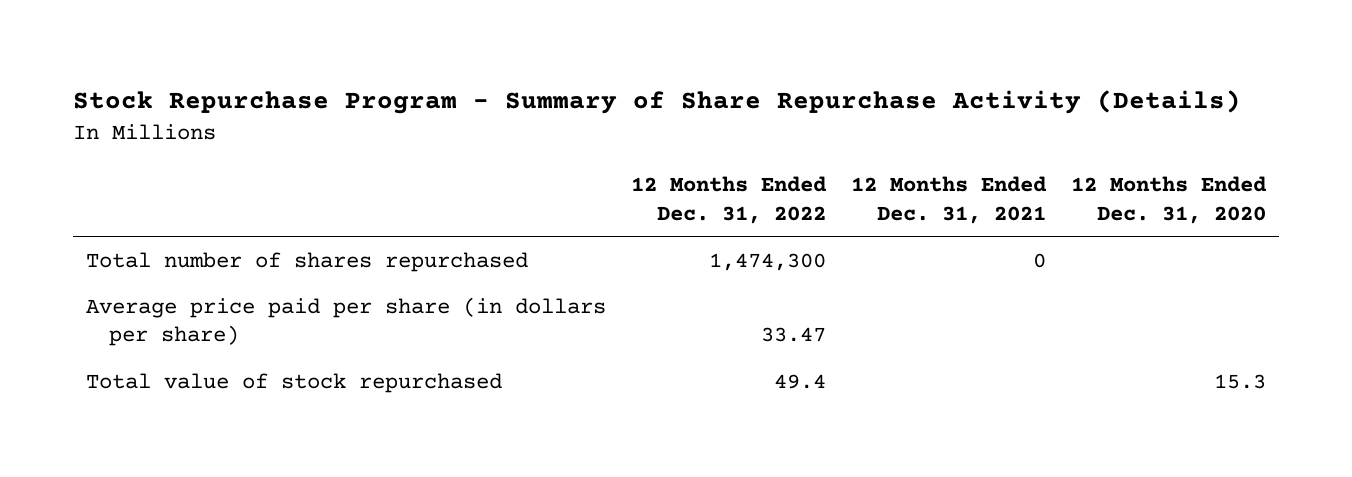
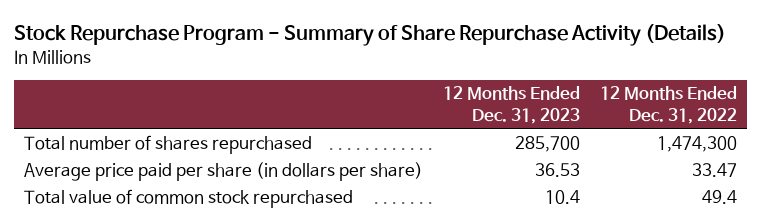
- | 12 Months Ended Dec. 31, 2022 | 12 Months Ended Dec. 31, 2021 | 12 Months Ended Dec. 31, 2020
+ | 12 Months Ended Dec. 31, 2023 | 12 Months Ended Dec. 31, 2022
- Total value of stock repurchased | 49.4 | | 15.3
+ Total value of common stock repurchased | 10.4 | 49.4

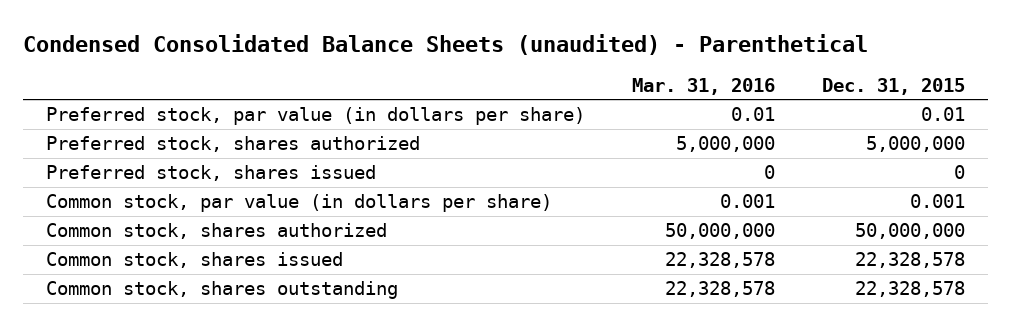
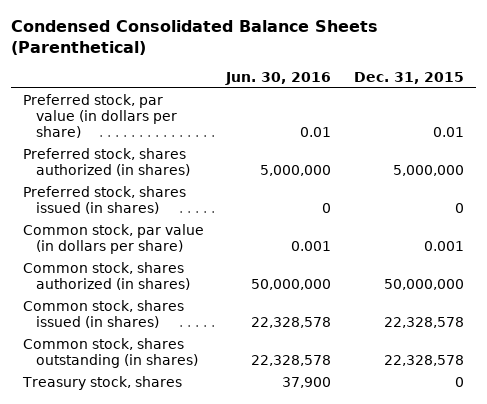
- Condensed Consolidated Balance Sheets (unaudited) - Parenthetical
+ Condensed Consolidated Balance Sheets (Parenthetical)
- | Mar. 31, 2016 | Dec. 31, 2015
+ | Jun. 30, 2016 | Dec. 31, 2015
- Preferred stock, shares authorized | 5,000,000 | 5,000,000
- Preferred stock, shares issued | 0 | 0
+ Preferred stock, shares authorized (in shares) | 5,000,000 | 5,000,000
+ Preferred stock, shares issued (in shares) | 0 | 0
- Common stock, shares authorized | 50,000,000 | 50,000,000
- Common stock, shares issued | 22,328,578 | 22,328,578
- Common stock, shares outstanding | 22,328,578 | 22,328,578
+ Common stock, shares authorized (in shares) | 50,000,000 | 50,000,000
+ Common stock, shares issued (in shares) | 22,328,578 | 22,328,578
+ Common stock, shares outstanding (in shares) | 22,328,578 | 22,328,578
+ Treasury stock, shares | 37,900 | 0

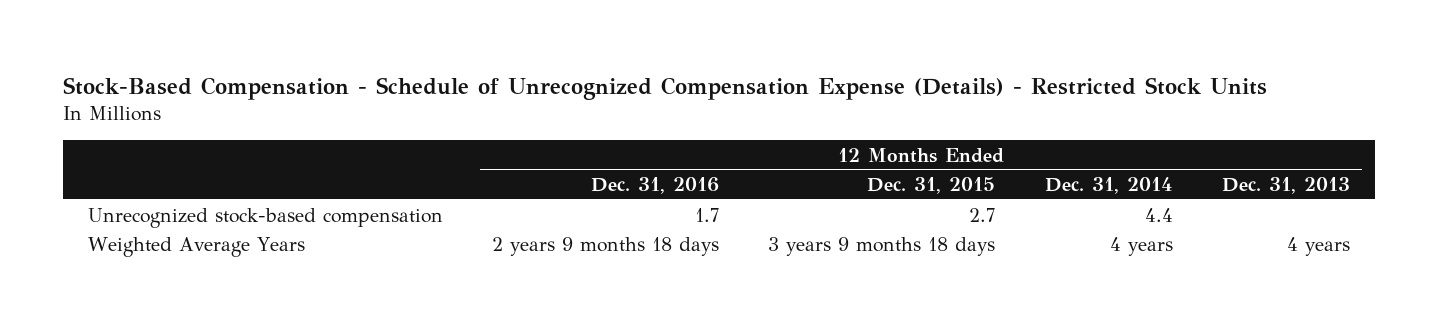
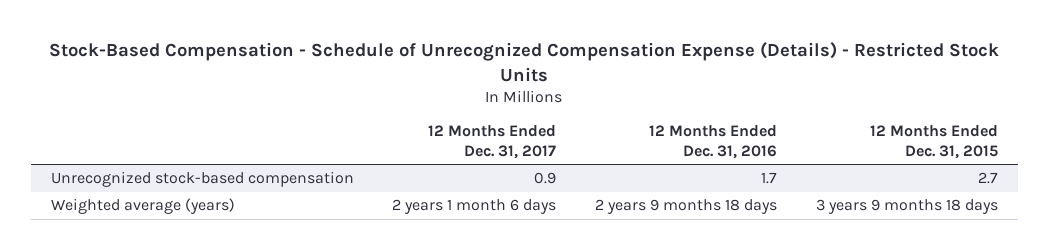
- | 12 Months Ended Dec. 31, 2016 | 12 Months Ended Dec. 31, 2015 | 12 Months Ended Dec. 31, 2014 | 12 Months Ended Dec. 31, 2013
+ | 12 Months Ended Dec. 31, 2017 | 12 Months Ended Dec. 31, 2016 | 12 Months Ended Dec. 31, 2015
- Weighted Average Years | 2 years 9 months 18 days | 3 years 9 months 18 days | 4 years | 4 years
+ Weighted average (years) | 2 years 1 month 6 days | 2 years 9 months 18 days | 3 years 9 months 18 days

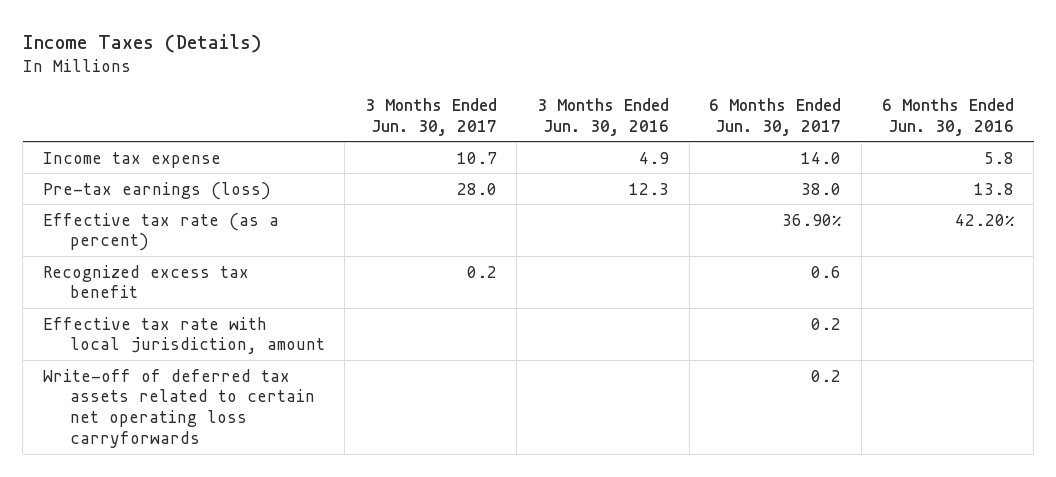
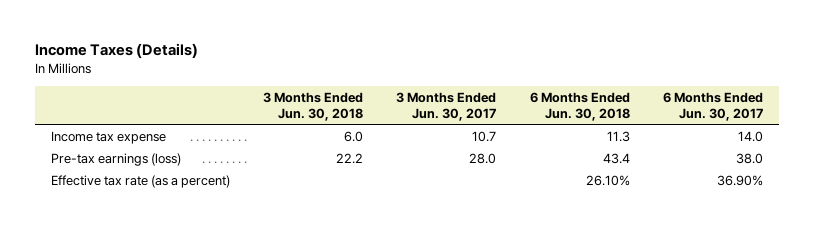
- | 3 Months Ended Jun. 30, 2017 | 3 Months Ended Jun. 30, 2016 | 6 Months Ended Jun. 30, 2017 | 6 Months Ended Jun. 30, 2016
+ | 3 Months Ended Jun. 30, 2018 | 3 Months Ended Jun. 30, 2017 | 6 Months Ended Jun. 30, 2018 | 6 Months Ended Jun. 30, 2017
- Recognized excess tax benefit | 0.2 | | 0.6 |
- Effective tax rate with local jurisdiction, amount | | | 0.2 |
- Write-off of deferred tax assets related to certain net operating loss carryforwards | | | 0.2 |

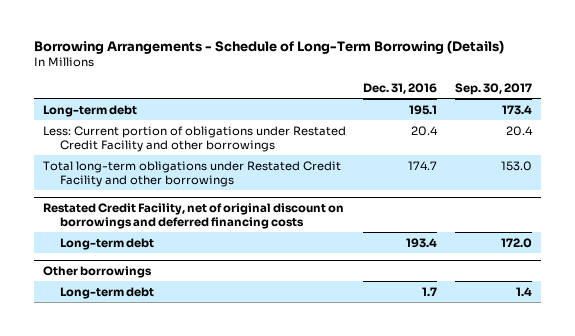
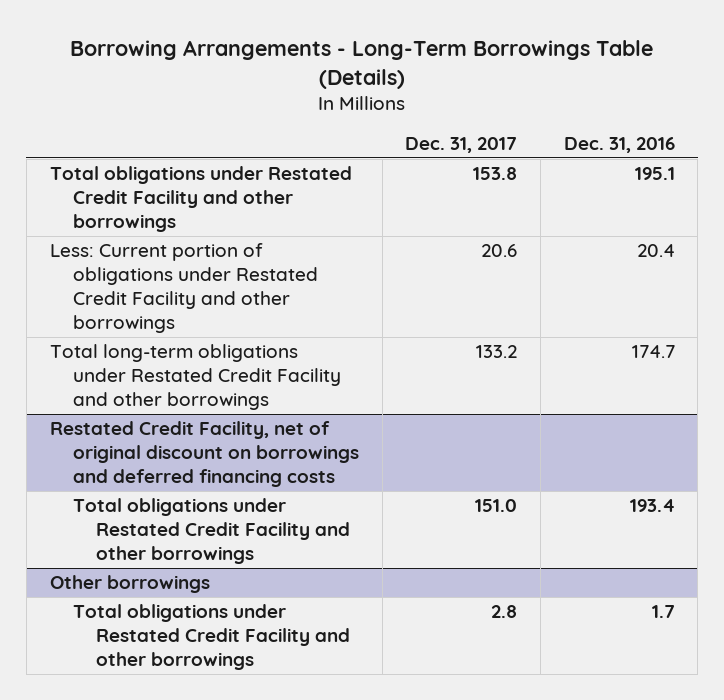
- Borrowing Arrangements - Schedule of Long-Term Borrowing (Details)
+ Borrowing Arrangements - Long-Term Borrowings Table (Details)
- | Dec. 31, 2016 | Sep. 30, 2017
+ | Dec. 31, 2017 | Dec. 31, 2016
- Long-term debt | 195.1 | 173.4
+ Total obligations under Restated Credit Facility and other borrowings | 153.8 | 195.1
@ Restated Credit Facility, net of original discount on borrowings and deferred financing costs
- Long-term debt | 193.4 | 172.0
+ Total obligations under Restated Credit Facility and other borrowings | 151.0 | 193.4
@ Other borrowings
- Long-term debt | 1.7 | 1.4
+ Total obligations under Restated Credit Facility and other borrowings | 2.8 | 1.7

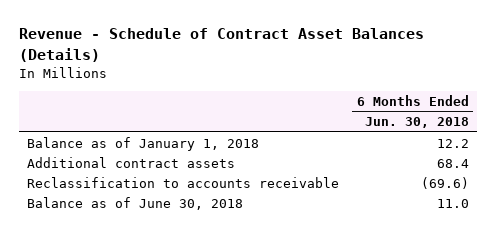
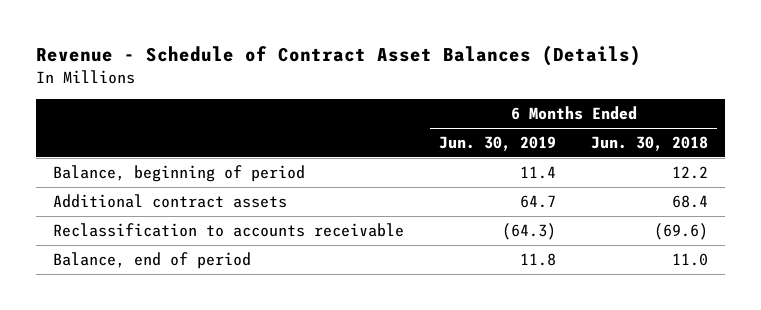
- | 6 Months Ended Jun. 30, 2018
+ | 6 Months Ended Jun. 30, 2019 | 6 Months Ended Jun. 30, 2018
- Balance as of January 1, 2018 | 12.2
+ Balance, beginning of period | 11.4 | 12.2
- Balance as of June 30, 2018 | 11.0
+ Balance, end of period | 11.8 | 11.0

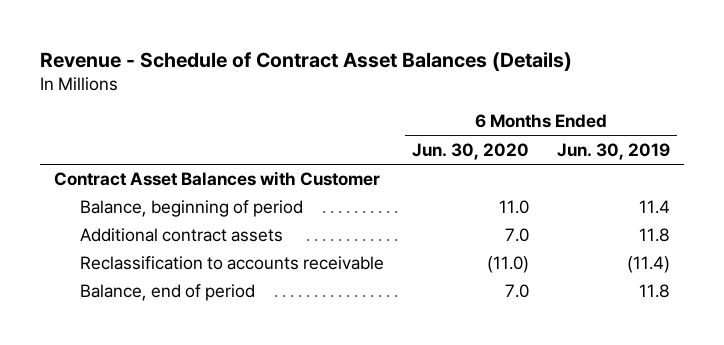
- | 6 Months Ended Jun. 30, 2019 | 6 Months Ended Jun. 30, 2018
+ | 6 Months Ended Jun. 30, 2020 | 6 Months Ended Jun. 30, 2019
+ Contract Asset Balances with Customer
- Additional contract assets | 64.7 | 68.4
- Reclassification to accounts receivable | (64.3) | (69.6)
+ Additional contract assets | 7.0 | 11.8
+ Reclassification to accounts receivable | (11.0) | (11.4)

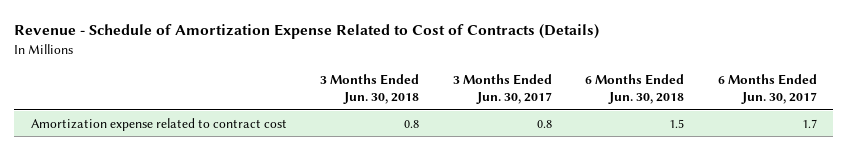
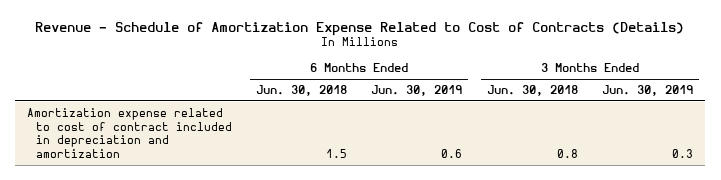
- | 3 Months Ended Jun. 30, 2018 | 3 Months Ended Jun. 30, 2017 | 6 Months Ended Jun. 30, 2018 | 6 Months Ended Jun. 30, 2017
+ | 6 Months Ended Jun. 30, 2018 | 6 Months Ended Jun. 30, 2019 | 3 Months Ended Jun. 30, 2018 | 3 Months Ended Jun. 30, 2019
- Amortization expense related to contract cost | 0.8 | 0.8 | 1.5 | 1.7
+ Amortization expense related to cost of contract included in depreciation and amortization | 1.5 | 0.6 | 0.8 | 0.3

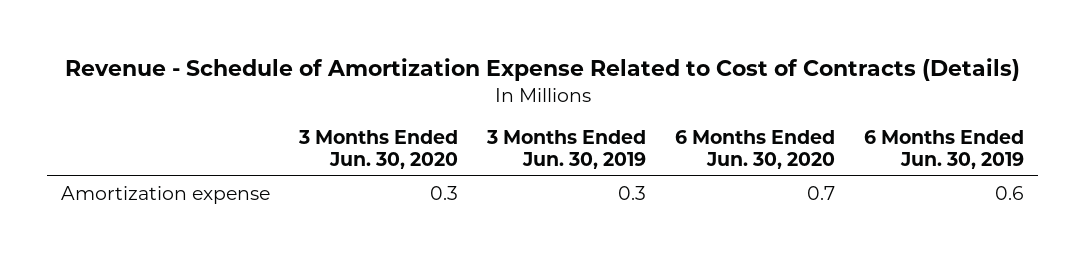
- | 6 Months Ended Jun. 30, 2018 | 6 Months Ended Jun. 30, 2019 | 3 Months Ended Jun. 30, 2018 | 3 Months Ended Jun. 30, 2019
+ | 3 Months Ended Jun. 30, 2020 | 3 Months Ended Jun. 30, 2019 | 6 Months Ended Jun. 30, 2020 | 6 Months Ended Jun. 30, 2019
- Amortization expense related to cost of contract included in depreciation and amortization | 1.5 | 0.6 | 0.8 | 0.3
+ Amortization expense | 0.3 | 0.3 | 0.7 | 0.6

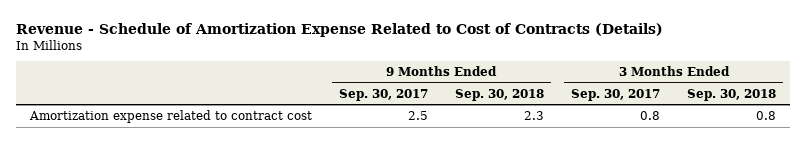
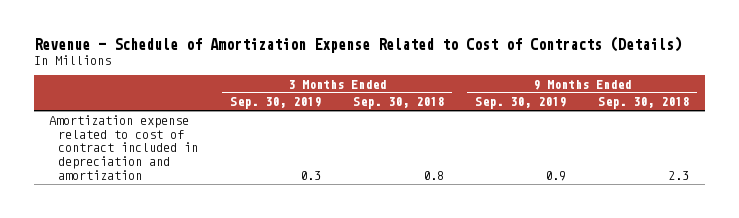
- | 9 Months Ended Sep. 30, 2017 | 9 Months Ended Sep. 30, 2018 | 3 Months Ended Sep. 30, 2017 | 3 Months Ended Sep. 30, 2018
+ | 3 Months Ended Sep. 30, 2019 | 3 Months Ended Sep. 30, 2018 | 9 Months Ended Sep. 30, 2019 | 9 Months Ended Sep. 30, 2018
- Amortization expense related to contract cost | 2.5 | 2.3 | 0.8 | 0.8
+ Amortization expense related to cost of contract included in depreciation and amortization | 0.3 | 0.8 | 0.9 | 2.3

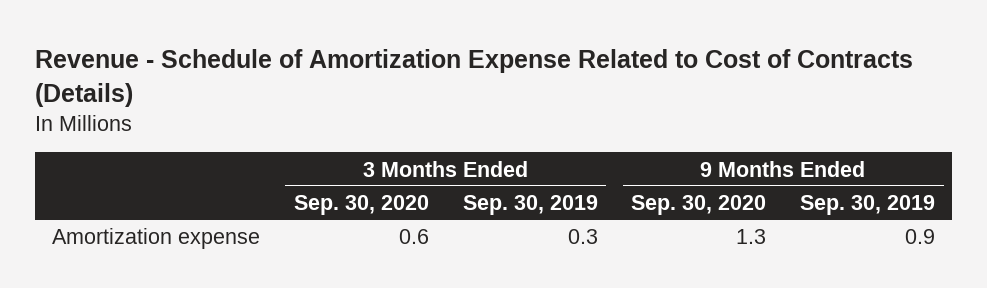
- | 3 Months Ended Sep. 30, 2019 | 3 Months Ended Sep. 30, 2018 | 9 Months Ended Sep. 30, 2019 | 9 Months Ended Sep. 30, 2018
+ | 3 Months Ended Sep. 30, 2020 | 3 Months Ended Sep. 30, 2019 | 9 Months Ended Sep. 30, 2020 | 9 Months Ended Sep. 30, 2019
- Amortization expense related to cost of contract included in depreciation and amortization | 0.3 | 0.8 | 0.9 | 2.3
+ Amortization expense | 0.6 | 0.3 | 1.3 | 0.9

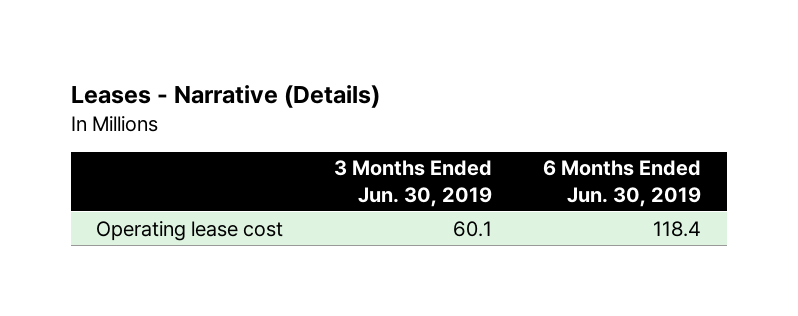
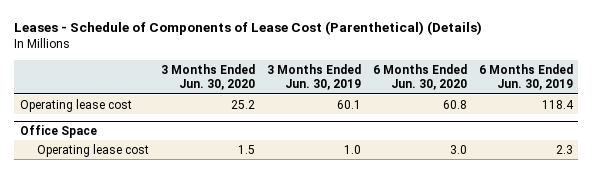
- Leases - Narrative (Details)
+ Leases - Schedule of Components of Lease Cost (Parenthetical) (Details)
- | 3 Months Ended Jun. 30, 2019 | 6 Months Ended Jun. 30, 2019
+ | 3 Months Ended Jun. 30, 2020 | 3 Months Ended Jun. 30, 2019 | 6 Months Ended Jun. 30, 2020 | 6 Months Ended Jun. 30, 2019
+ Office Space
+ Operating lease cost | 1.5 | 1.0 | 3.0 | 2.3

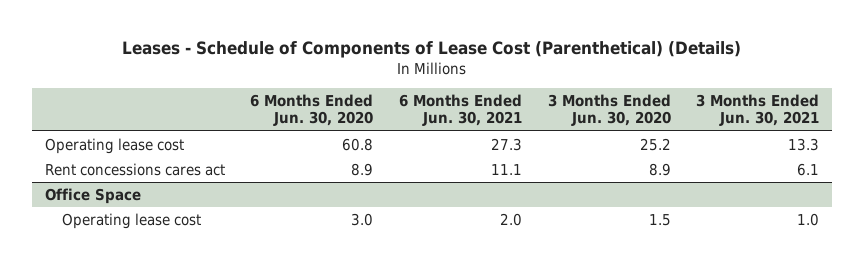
- | 3 Months Ended Jun. 30, 2020 | 3 Months Ended Jun. 30, 2019 | 6 Months Ended Jun. 30, 2020 | 6 Months Ended Jun. 30, 2019
+ | 6 Months Ended Jun. 30, 2020 | 6 Months Ended Jun. 30, 2021 | 3 Months Ended Jun. 30, 2020 | 3 Months Ended Jun. 30, 2021
+ Rent concessions cares act | 8.9 | 11.1 | 8.9 | 6.1

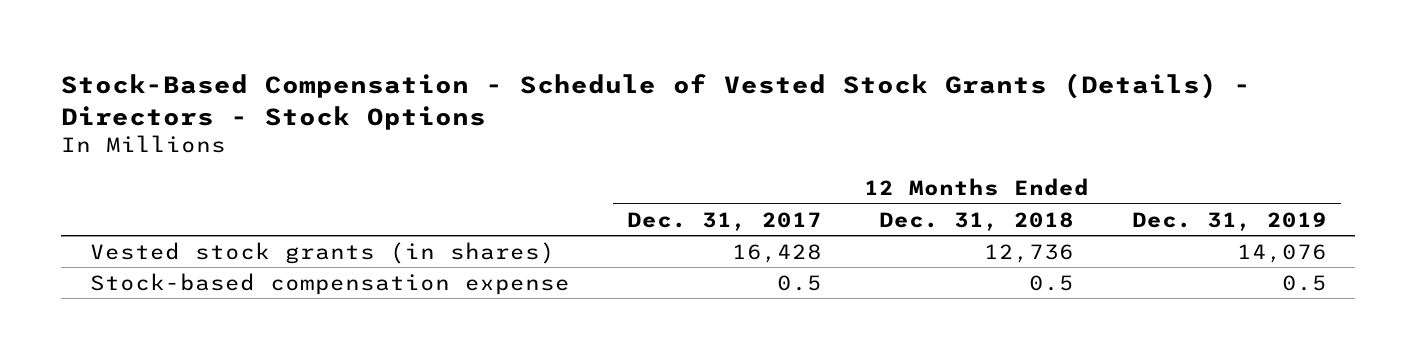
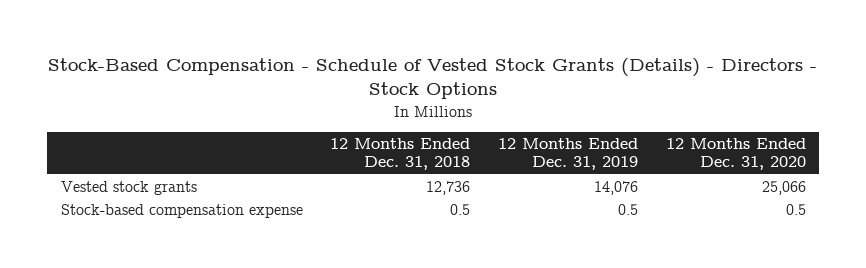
- | 12 Months Ended Dec. 31, 2017 | 12 Months Ended Dec. 31, 2018 | 12 Months Ended Dec. 31, 2019
+ | 12 Months Ended Dec. 31, 2018 | 12 Months Ended Dec. 31, 2019 | 12 Months Ended Dec. 31, 2020
- Vested stock grants (in shares) | 16,428 | 12,736 | 14,076
+ Vested stock grants | 12,736 | 14,076 | 25,066

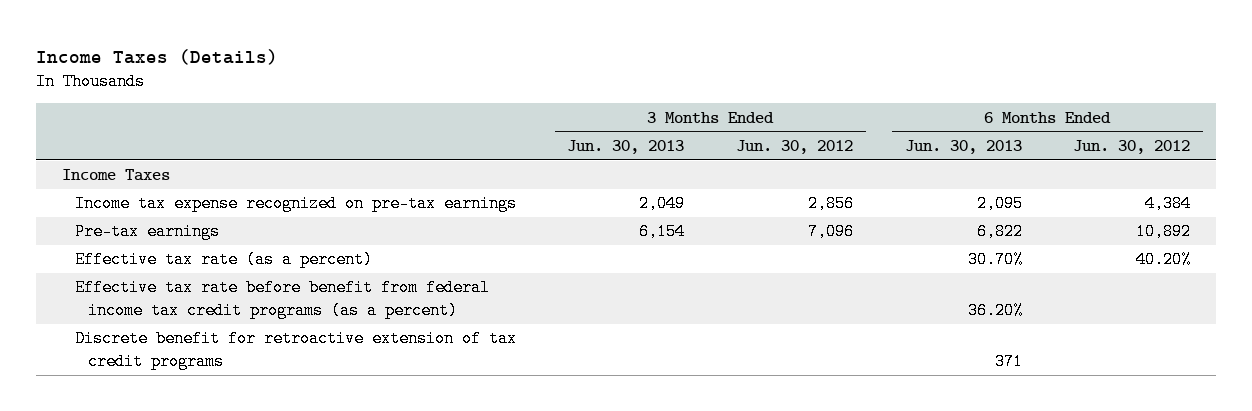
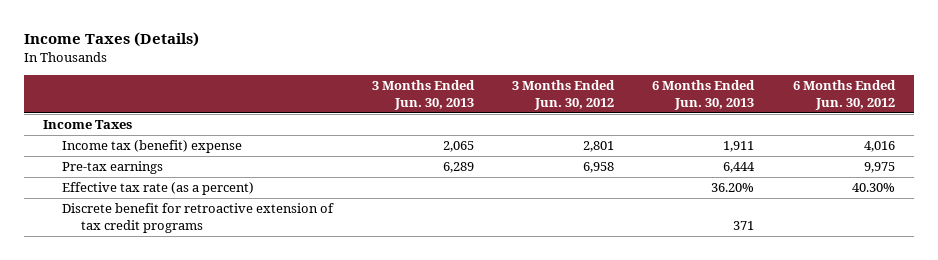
- Income tax expense recognized on pre-tax earnings | 2,049 | 2,856 | 2,095 | 4,384
- Pre-tax earnings | 6,154 | 7,096 | 6,822 | 10,892
- Effective tax rate (as a percent) | | | 30.70% | 40.20%
- Effective tax rate before benefit from federal income tax credit programs (as a percent) | | | 36.20% |
+ Income tax (benefit) expense | 2,065 | 2,801 | 1,911 | 4,016
+ Pre-tax earnings | 6,289 | 6,958 | 6,444 | 9,975
+ Effective tax rate (as a percent) | | | 36.20% | 40.30%

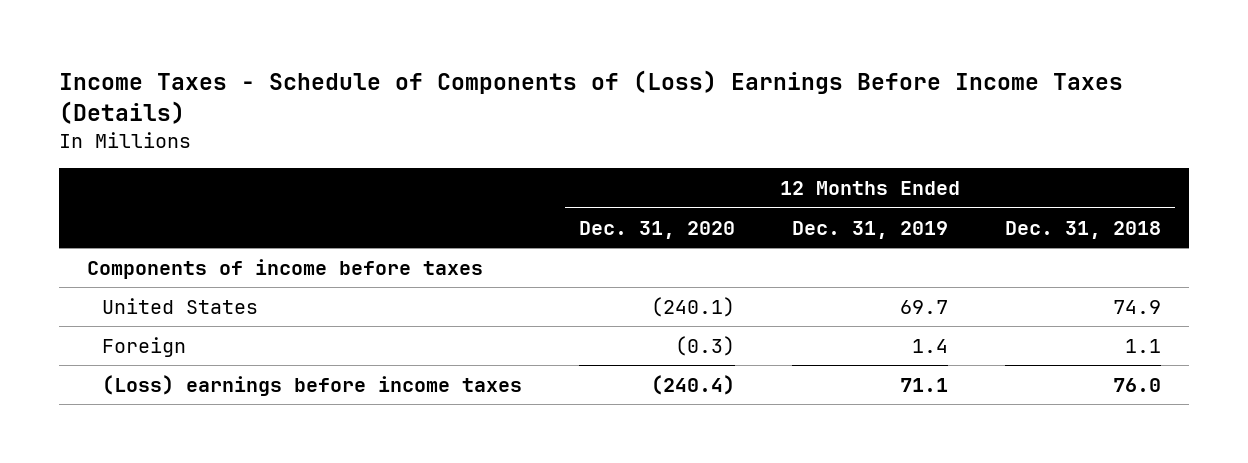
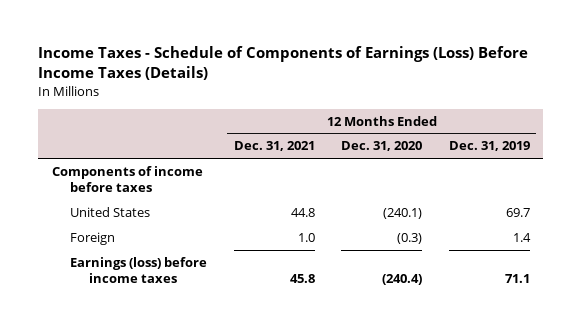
- Income Taxes - Schedule of Components of (Loss) Earnings Before Income Taxes (Details)
+ Income Taxes - Schedule of Components of Earnings (Loss) Before Income Taxes (Details)
- | 12 Months Ended Dec. 31, 2020 | 12 Months Ended Dec. 31, 2019 | 12 Months Ended Dec. 31, 2018
+ | 12 Months Ended Dec. 31, 2021 | 12 Months Ended Dec. 31, 2020 | 12 Months Ended Dec. 31, 2019
- (Loss) earnings before income taxes | (240.4) | 71.1 | 76.0
+ Earnings (loss) before income taxes | 45.8 | (240.4) | 71.1

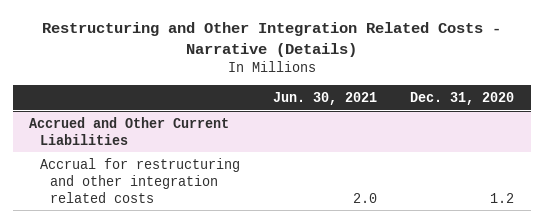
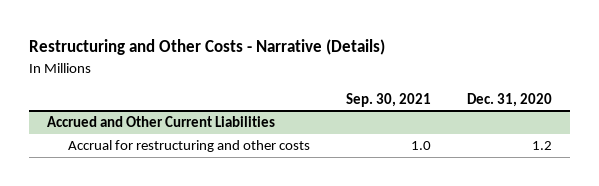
- Restructuring and Other Integration Related Costs - Narrative (Details)
+ Restructuring and Other Costs - Narrative (Details)
- | Jun. 30, 2021 | Dec. 31, 2020
+ | Sep. 30, 2021 | Dec. 31, 2020
@ Accrued and Other Current Liabilities
- Accrual for restructuring and other integration related costs | 2.0 | 1.2
+ Accrual for restructuring and other costs | 1.0 | 1.2

